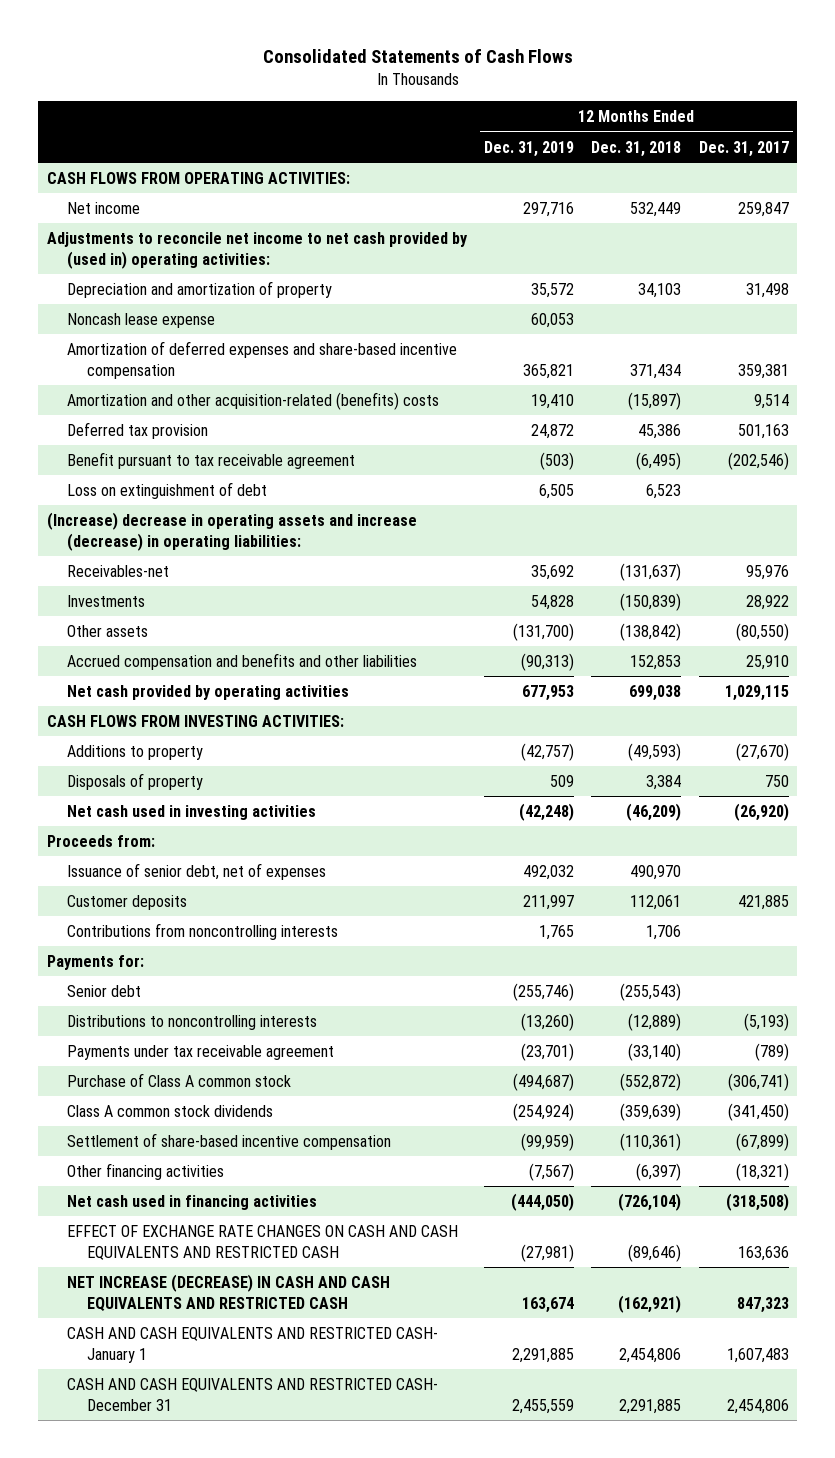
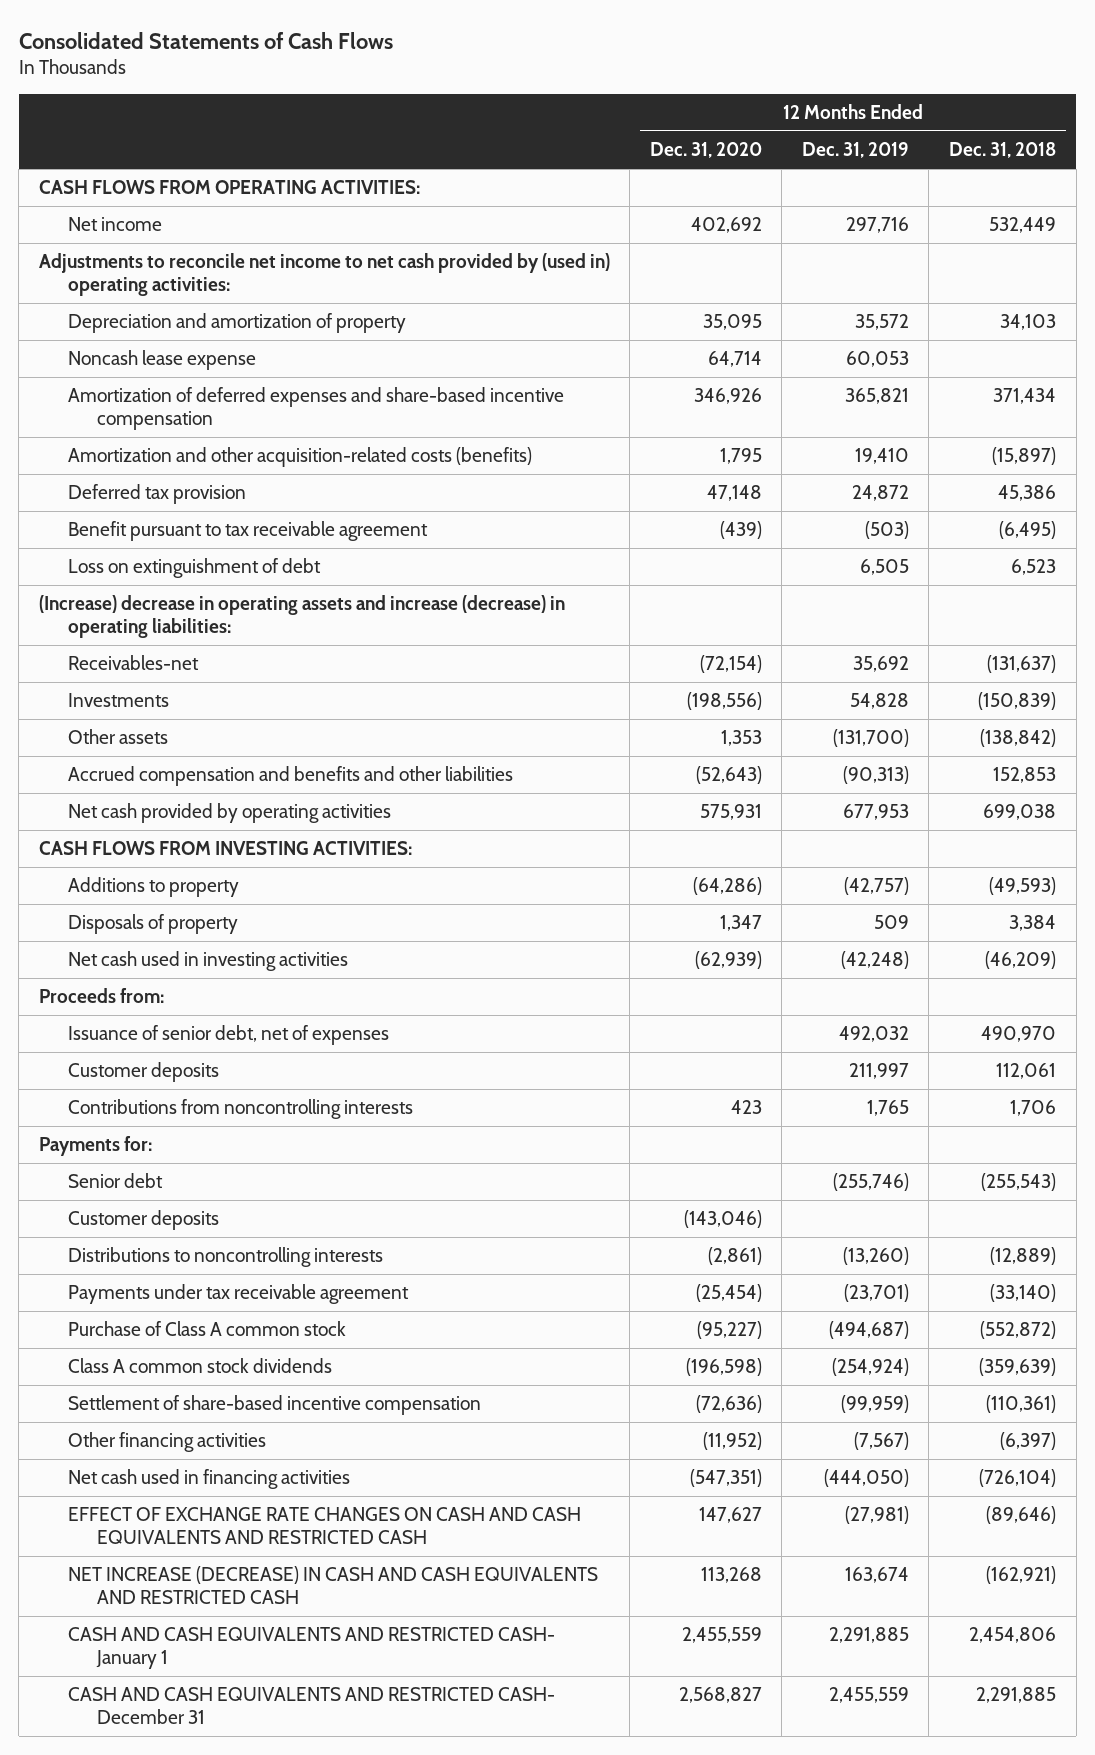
- | 12 Months Ended Dec. 31, 2019 | 12 Months Ended Dec. 31, 2018 | 12 Months Ended Dec. 31, 2017
+ | 12 Months Ended Dec. 31, 2020 | 12 Months Ended Dec. 31, 2019 | 12 Months Ended Dec. 31, 2018
- Amortization and other acquisition-related (benefits) costs | 19,410 | (15,897) | 9,514
+ Amortization and other acquisition-related costs (benefits) | 1,795 | 19,410 | (15,897)
+ Customer deposits | (143,046) | |

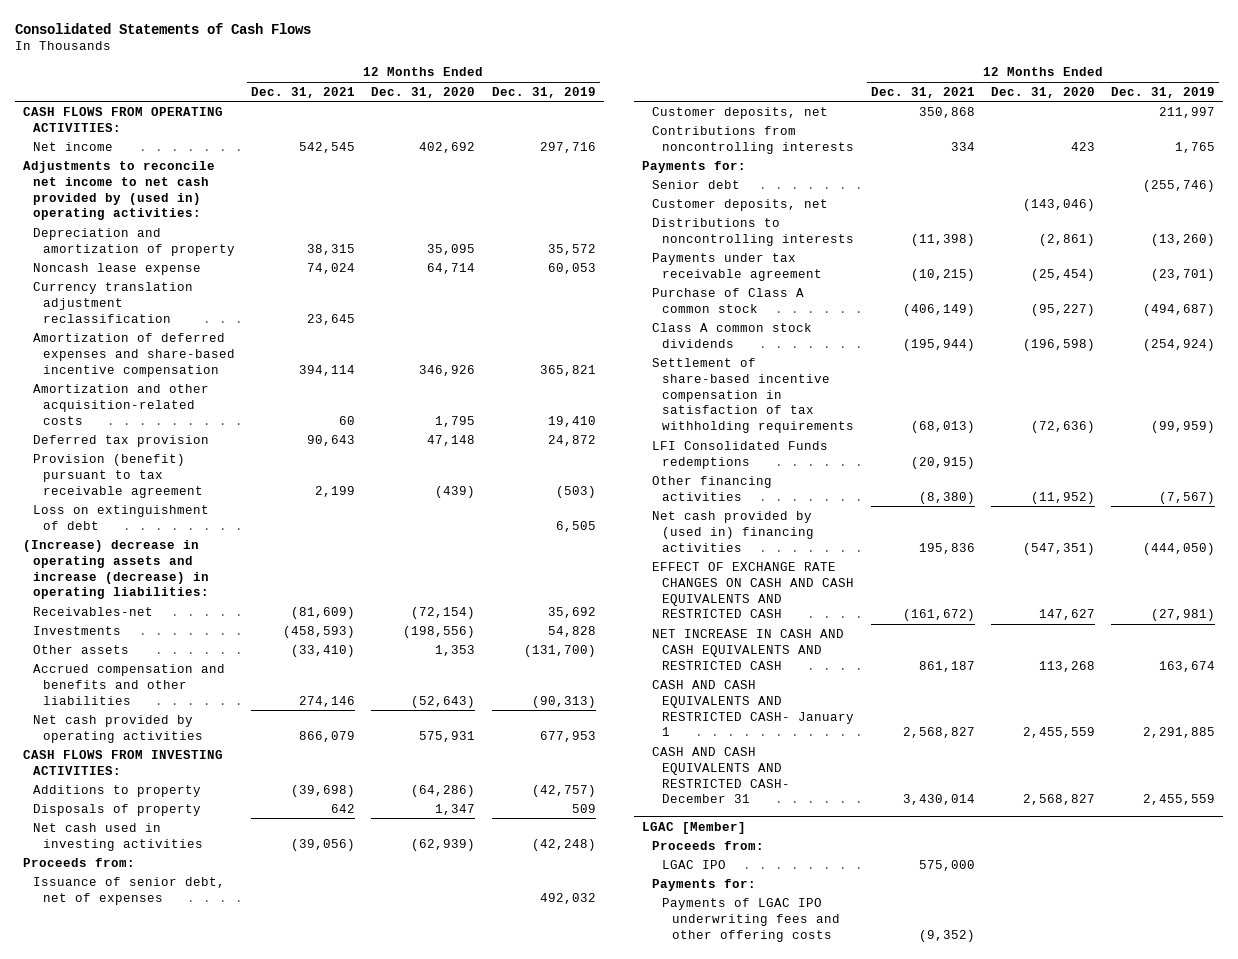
- | 12 Months Ended Dec. 31, 2020 | 12 Months Ended Dec. 31, 2019 | 12 Months Ended Dec. 31, 2018
+ | 12 Months Ended Dec. 31, 2021 | 12 Months Ended Dec. 31, 2020 | 12 Months Ended Dec. 31, 2019
+ Currency translation adjustment reclassification | 23,645 | |
- Amortization and other acquisition-related costs (benefits) | 1,795 | 19,410 | (15,897)
+ Amortization and other acquisition-related costs | 60 | 1,795 | 19,410
- Benefit pursuant to tax receivable agreement | (439) | (503) | (6,495)
+ Provision (benefit) pursuant to tax receivable agreement | 2,199 | (439) | (503)
- Customer deposits | | 211,997 | 112,061
+ Customer deposits, net | 350,868 | | 211,997
- Customer deposits | (143,046) | |
+ Customer deposits, net | | (143,046) |
- Settlement of share-based incentive compensation | (72,636) | (99,959) | (110,361)
+ Settlement of share-based incentive compensation in satisfaction of tax withholding requirements | (68,013) | (72,636) | (99,959)
+ LFI Consolidated Funds redemptions | (20,915) | |
- Net cash used in financing activities | (547,351) | (444,050) | (726,104)
+ Net cash provided by (used in) financing activities | 195,836 | (547,351) | (444,050)
- NET INCREASE (DECREASE) IN CASH AND CASH EQUIVALENTS AND RESTRICTED CASH | 113,268 | 163,674 | (162,921)
+ NET INCREASE IN CASH AND CASH EQUIVALENTS AND RESTRICTED CASH | 861,187 | 113,268 | 163,674
+ LGAC [Member]
+ Proceeds from:
+ LGAC IPO | 575,000 | |
+ Payments for:
+ Payments of LGAC IPO underwriting fees and other offering costs | (9,352) | |

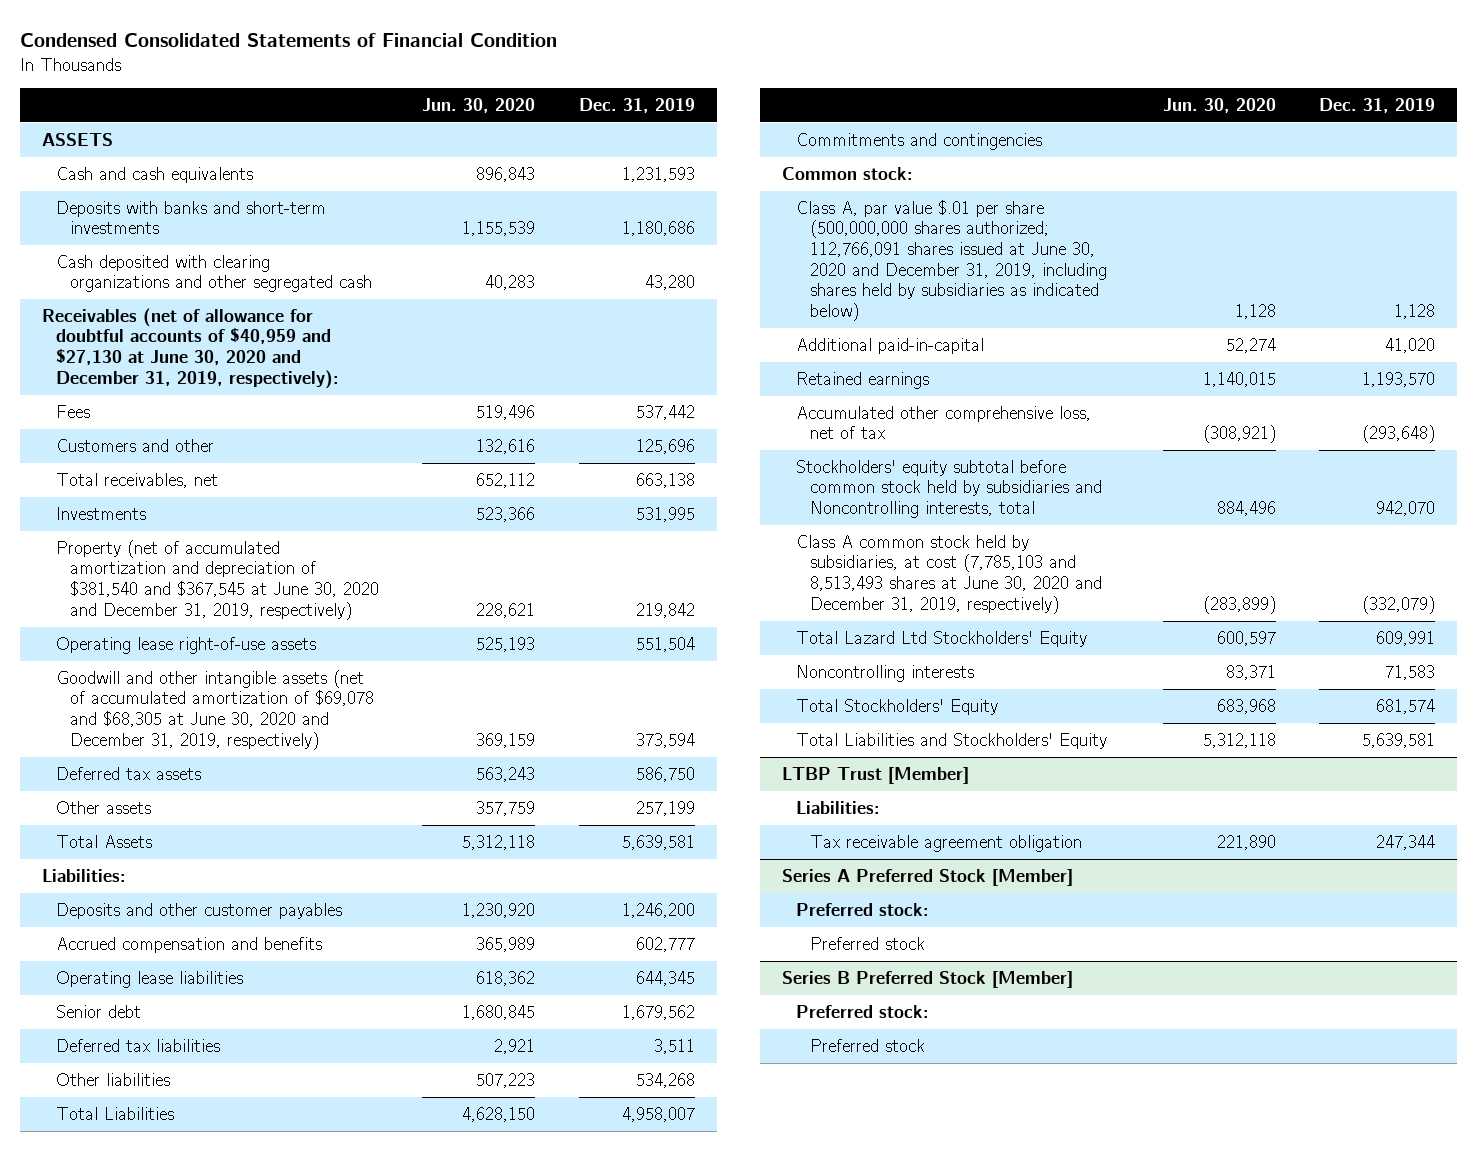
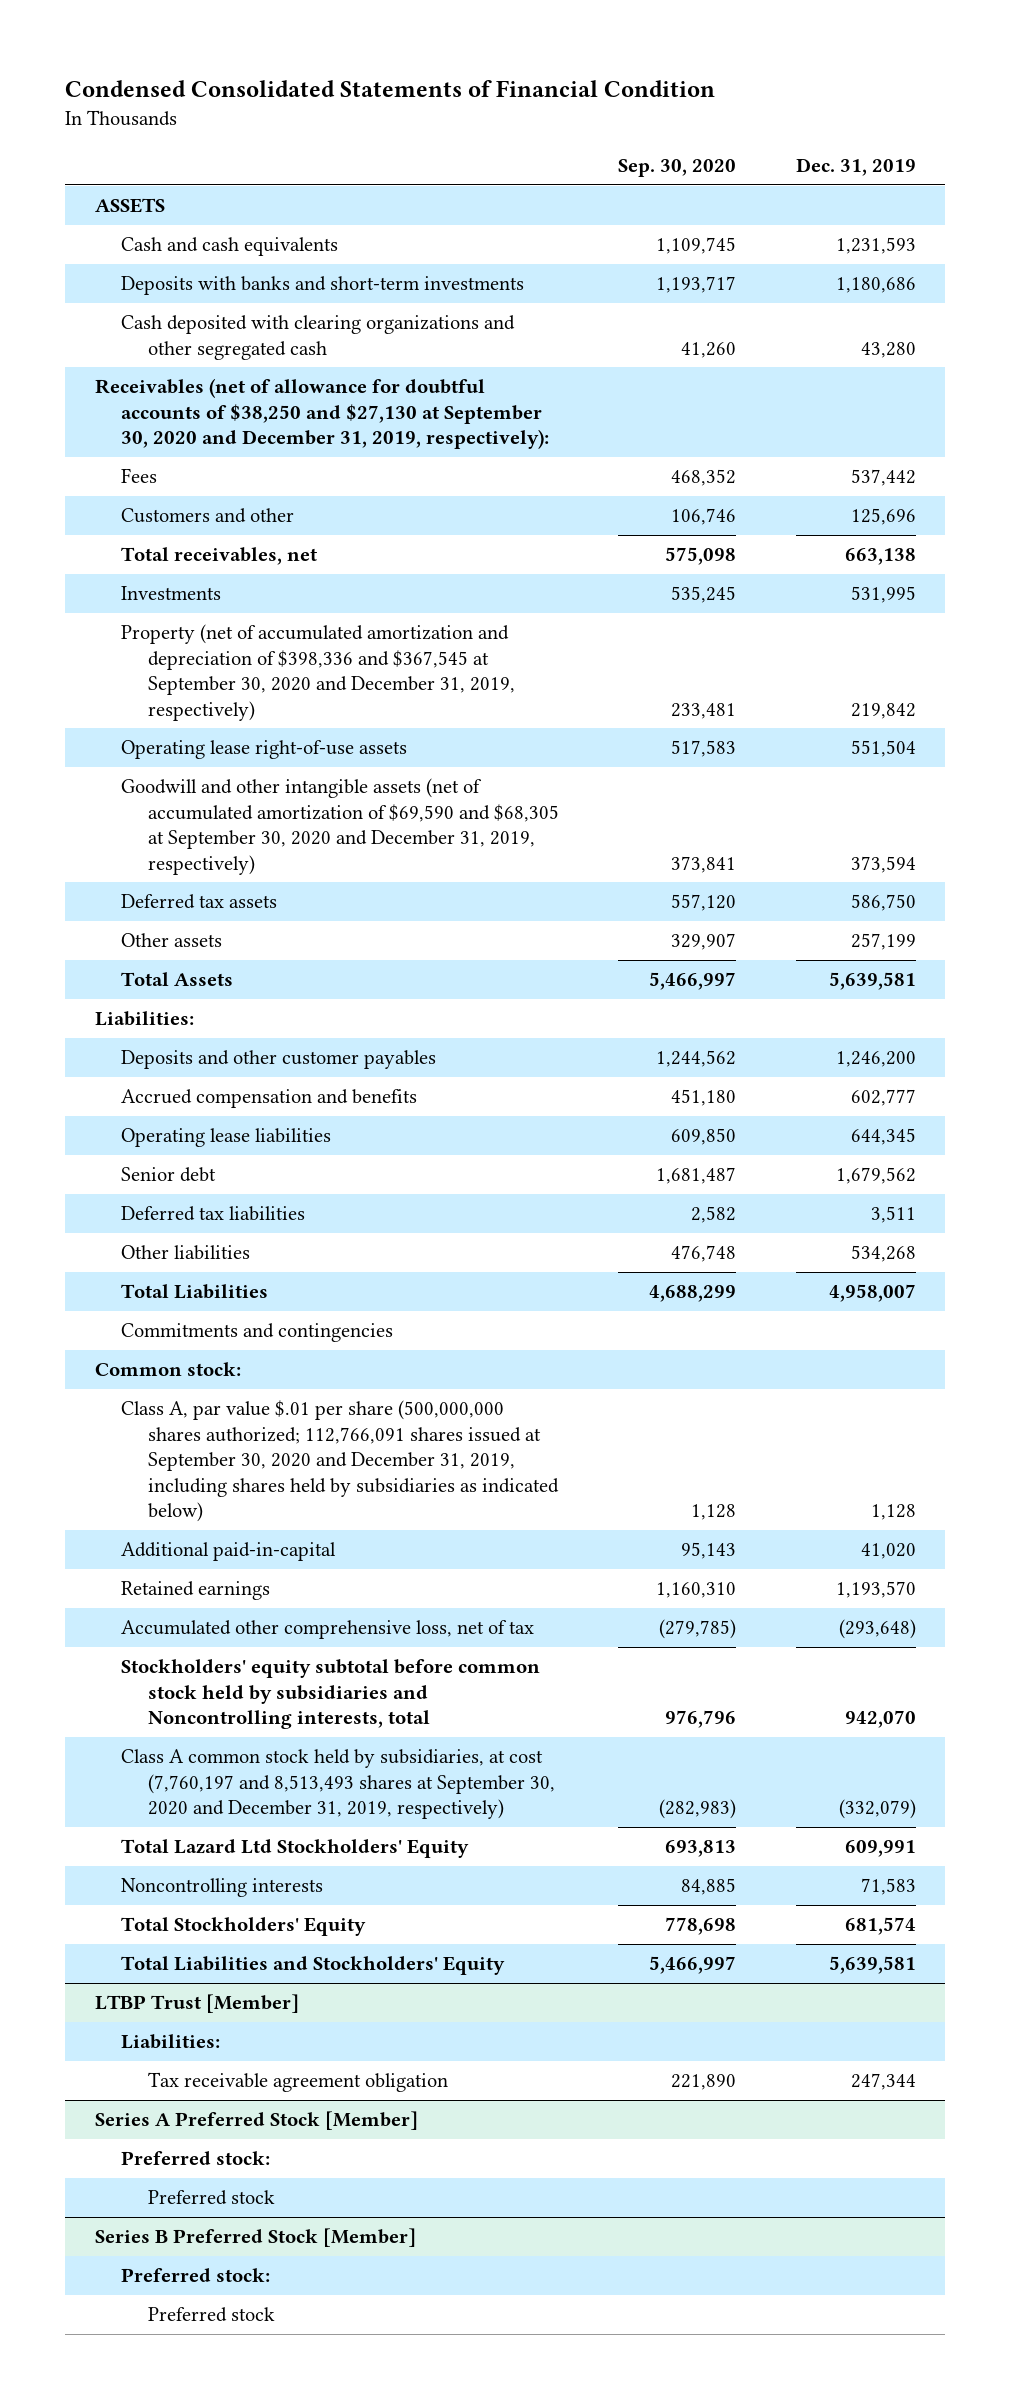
- | Jun. 30, 2020 | Dec. 31, 2019
+ | Sep. 30, 2020 | Dec. 31, 2019
- Receivables (net of allowance for doubtful accounts of $40,959 and $27,130 at June 30, 2020 and December 31, 2019, respectively):
+ Receivables (net of allowance for doubtful accounts of $38,250 and $27,130 at September 30, 2020 and December 31, 2019, respectively):
- Property (net of accumulated amortization and depreciation of $381,540 and $367,545 at June 30, 2020 and December 31, 2019, respectively) | 228,621 | 219,842
+ Property (net of accumulated amortization and depreciation of $398,336 and $367,545 at September 30, 2020 and December 31, 2019, respectively) | 233,481 | 219,842
- Goodwill and other intangible assets (net of accumulated amortization of $69,078 and $68,305 at June 30, 2020 and December 31, 2019, respectively) | 369,159 | 373,594
+ Goodwill and other intangible assets (net of accumulated amortization of $69,590 and $68,305 at September 30, 2020 and December 31, 2019, respectively) | 373,841 | 373,594
- Class A, par value $.01 per share (500,000,000 shares authorized; 112,766,091 shares issued at June 30, 2020 and December 31, 2019, including shares held by subsidiaries as indicated below) | 1,128 | 1,128
+ Class A, par value $.01 per share (500,000,000 shares authorized; 112,766,091 shares issued at September 30, 2020 and December 31, 2019, including shares held by subsidiaries as indicated below) | 1,128 | 1,128
- Class A common stock held by subsidiaries, at cost (7,785,103 and 8,513,493 shares at June 30, 2020 and December 31, 2019, respectively) | (283,899) | (332,079)
+ Class A common stock held by subsidiaries, at cost (7,760,197 and 8,513,493 shares at September 30, 2020 and December 31, 2019, respectively) | (282,983) | (332,079)

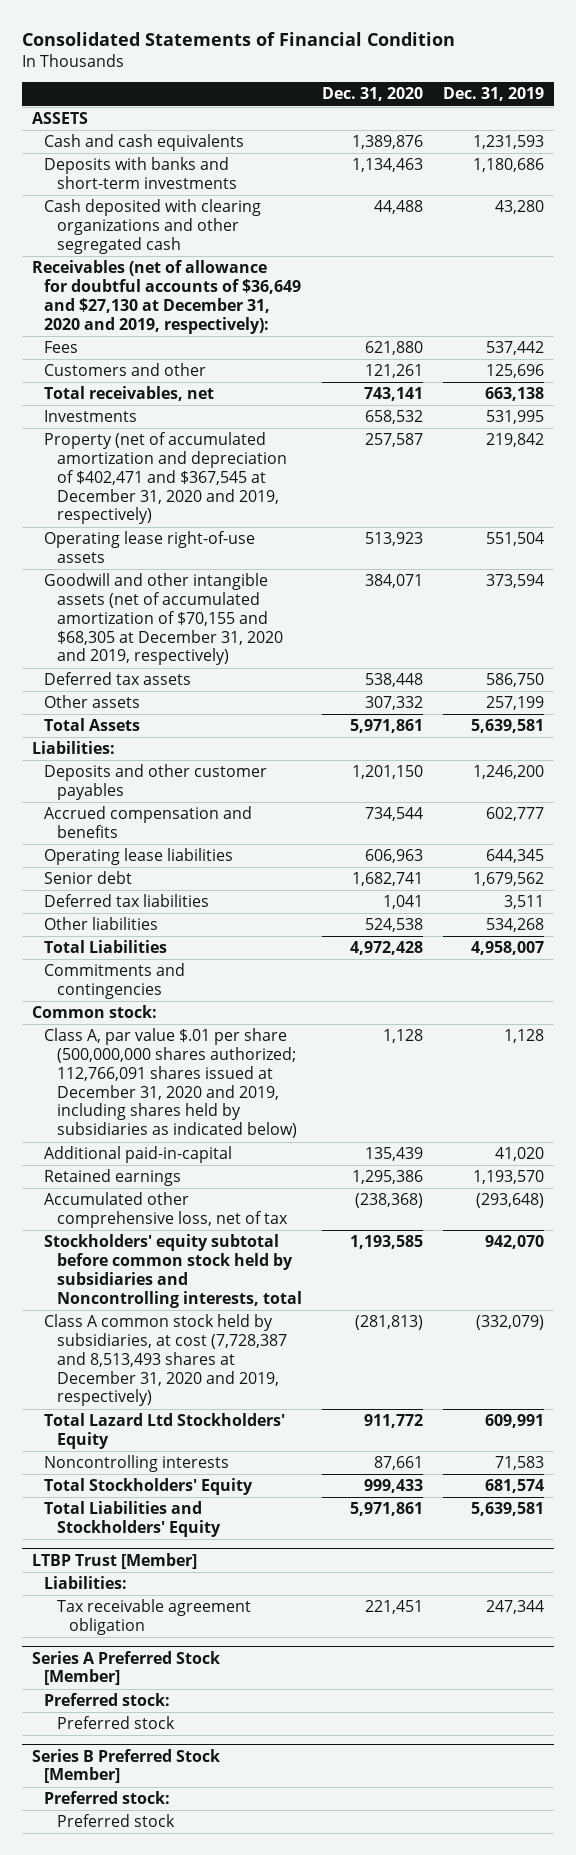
- Condensed Consolidated Statements of Financial Condition
+ Consolidated Statements of Financial Condition
- | Sep. 30, 2020 | Dec. 31, 2019
+ | Dec. 31, 2020 | Dec. 31, 2019
- Receivables (net of allowance for doubtful accounts of $38,250 and $27,130 at September 30, 2020 and December 31, 2019, respectively):
+ Receivables (net of allowance for doubtful accounts of $36,649 and $27,130 at December 31, 2020 and 2019, respectively):
- Property (net of accumulated amortization and depreciation of $398,336 and $367,545 at September 30, 2020 and December 31, 2019, respectively) | 233,481 | 219,842
+ Property (net of accumulated amortization and depreciation of $402,471 and $367,545 at December 31, 2020 and 2019, respectively) | 257,587 | 219,842
- Goodwill and other intangible assets (net of accumulated amortization of $69,590 and $68,305 at September 30, 2020 and December 31, 2019, respectively) | 373,841 | 373,594
+ Goodwill and other intangible assets (net of accumulated amortization of $70,155 and $68,305 at December 31, 2020 and 2019, respectively) | 384,071 | 373,594
- Class A, par value $.01 per share (500,000,000 shares authorized; 112,766,091 shares issued at September 30, 2020 and December 31, 2019, including shares held by subsidiaries as indicated below) | 1,128 | 1,128
+ Class A, par value $.01 per share (500,000,000 shares authorized; 112,766,091 shares issued at December 31, 2020 and 2019, including shares held by subsidiaries as indicated below) | 1,128 | 1,128
- Class A common stock held by subsidiaries, at cost (7,760,197 and 8,513,493 shares at September 30, 2020 and December 31, 2019, respectively) | (282,983) | (332,079)
+ Class A common stock held by subsidiaries, at cost (7,728,387 and 8,513,493 shares at December 31, 2020 and 2019, respectively) | (281,813) | (332,079)

